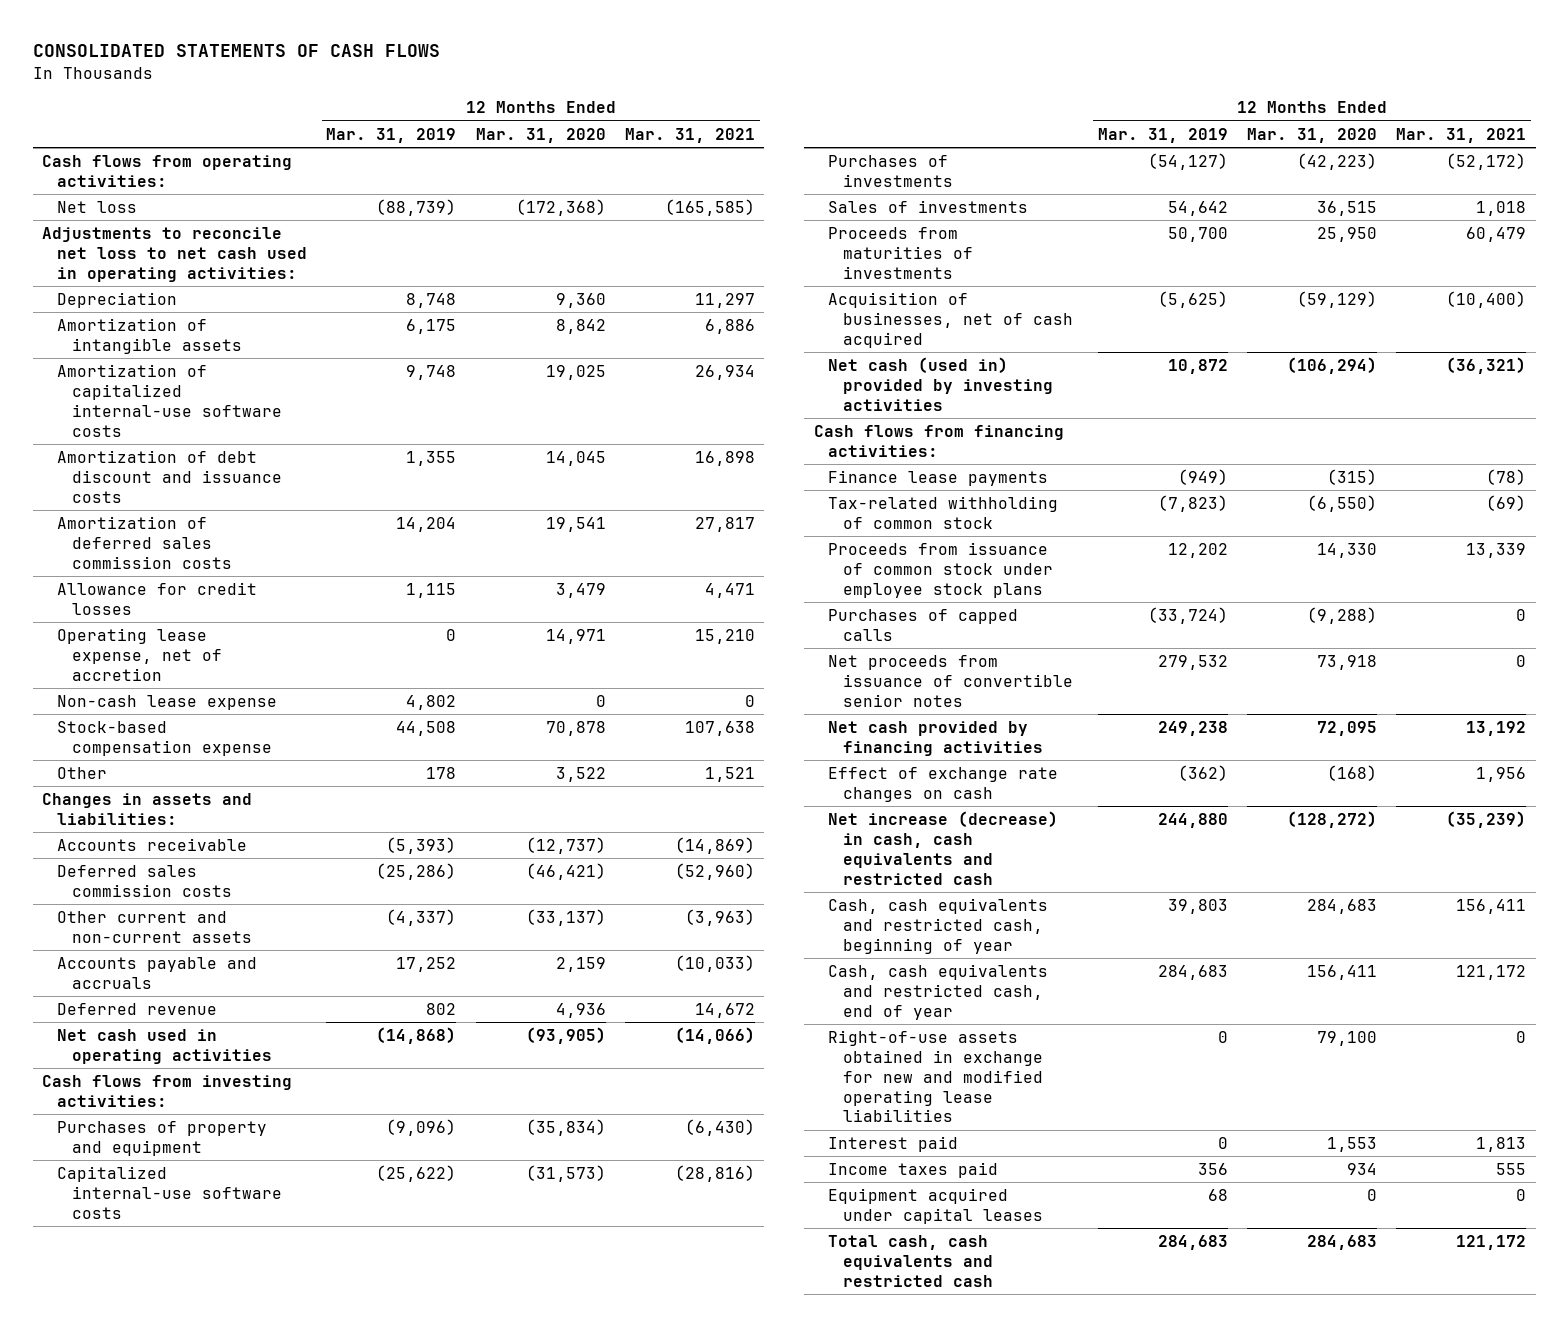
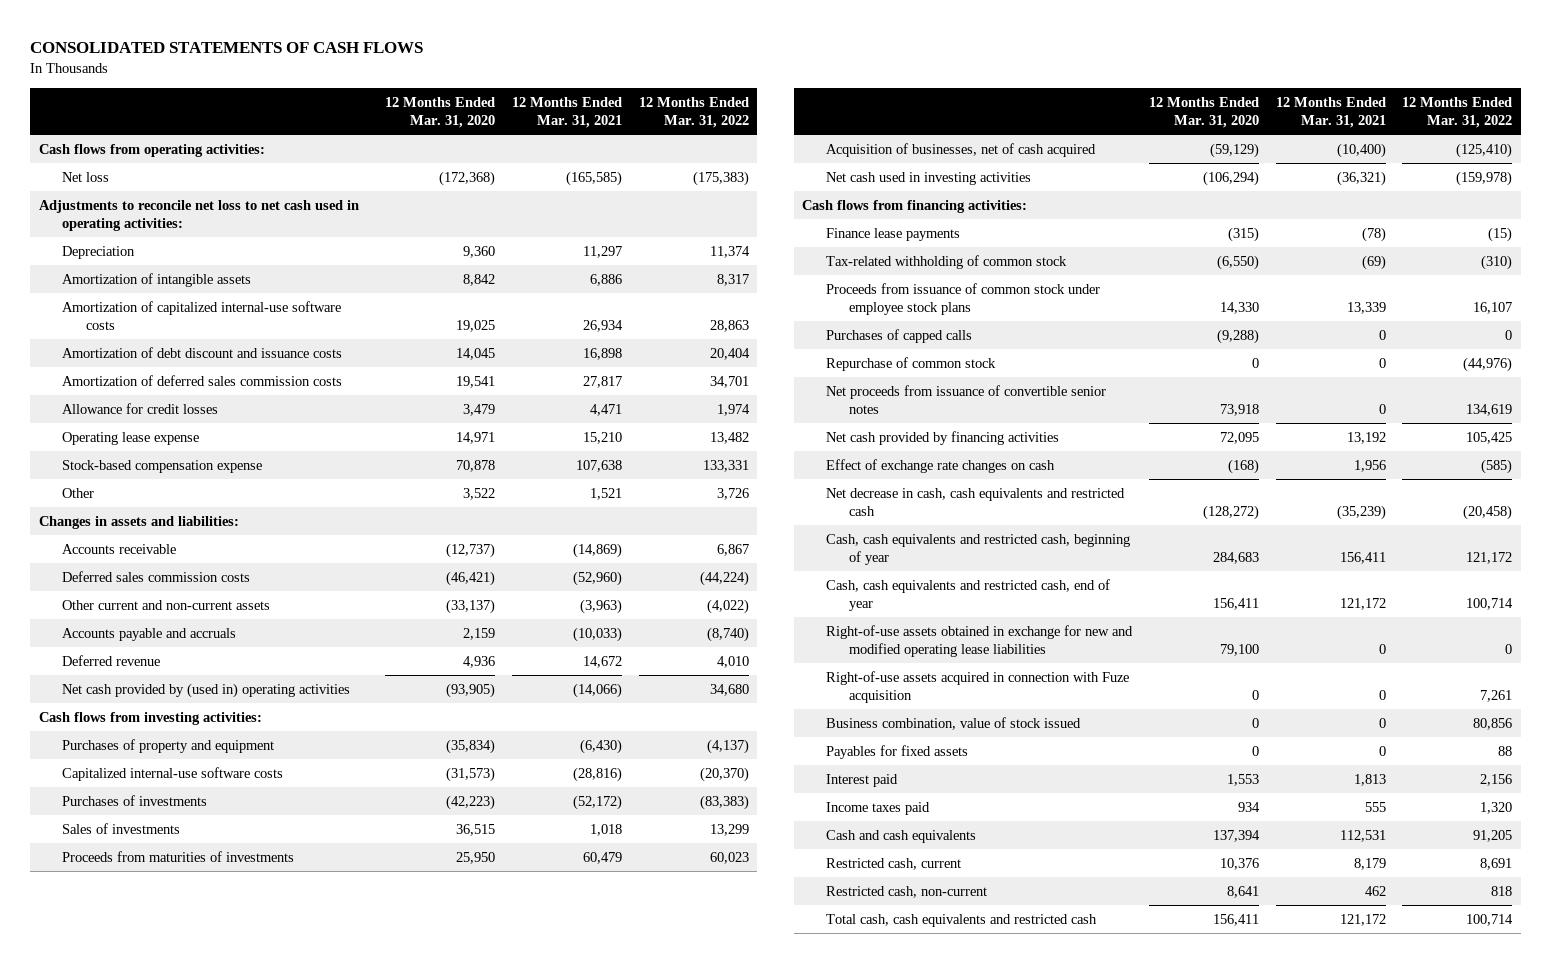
- | 12 Months Ended Mar. 31, 2019 | 12 Months Ended Mar. 31, 2020 | 12 Months Ended Mar. 31, 2021
+ | 12 Months Ended Mar. 31, 2020 | 12 Months Ended Mar. 31, 2021 | 12 Months Ended Mar. 31, 2022
- Operating lease expense, net of accretion | 0 | 14,971 | 15,210
- Non-cash lease expense | 4,802 | 0 | 0
+ Operating lease expense | 14,971 | 15,210 | 13,482
- Net cash used in operating activities | (14,868) | (93,905) | (14,066)
+ Net cash provided by (used in) operating activities | (93,905) | (14,066) | 34,680
- Net cash (used in) provided by investing activities | 10,872 | (106,294) | (36,321)
+ Net cash used in investing activities | (106,294) | (36,321) | (159,978)
+ Repurchase of common stock | 0 | 0 | (44,976)
- Net increase (decrease) in cash, cash equivalents and restricted cash | 244,880 | (128,272) | (35,239)
+ Net decrease in cash, cash equivalents and restricted cash | (128,272) | (35,239) | (20,458)
+ Right-of-use assets acquired in connection with Fuze acquisition | 0 | 0 | 7,261
+ Business combination, value of stock issued | 0 | 0 | 80,856
+ Payables for fixed assets | 0 | 0 | 88
- Equipment acquired under capital leases | 68 | 0 | 0
- Total cash, cash equivalents and restricted cash | 284,683 | 284,683 | 121,172
+ Cash and cash equivalents | 137,394 | 112,531 | 91,205
+ Restricted cash, current | 10,376 | 8,179 | 8,691
+ Restricted cash, non-current | 8,641 | 462 | 818
+ Total cash, cash equivalents and restricted cash | 156,411 | 121,172 | 100,714

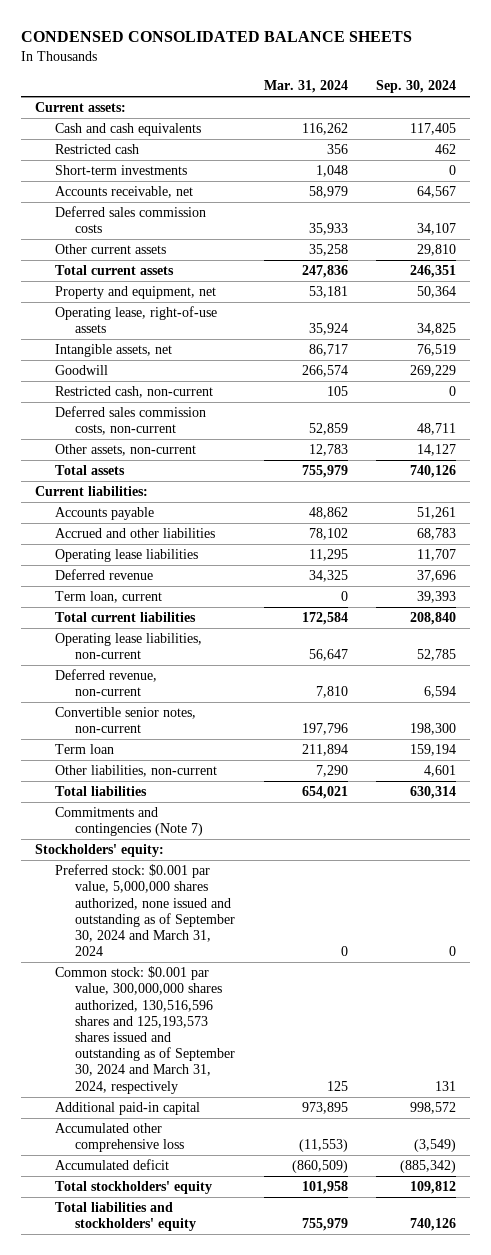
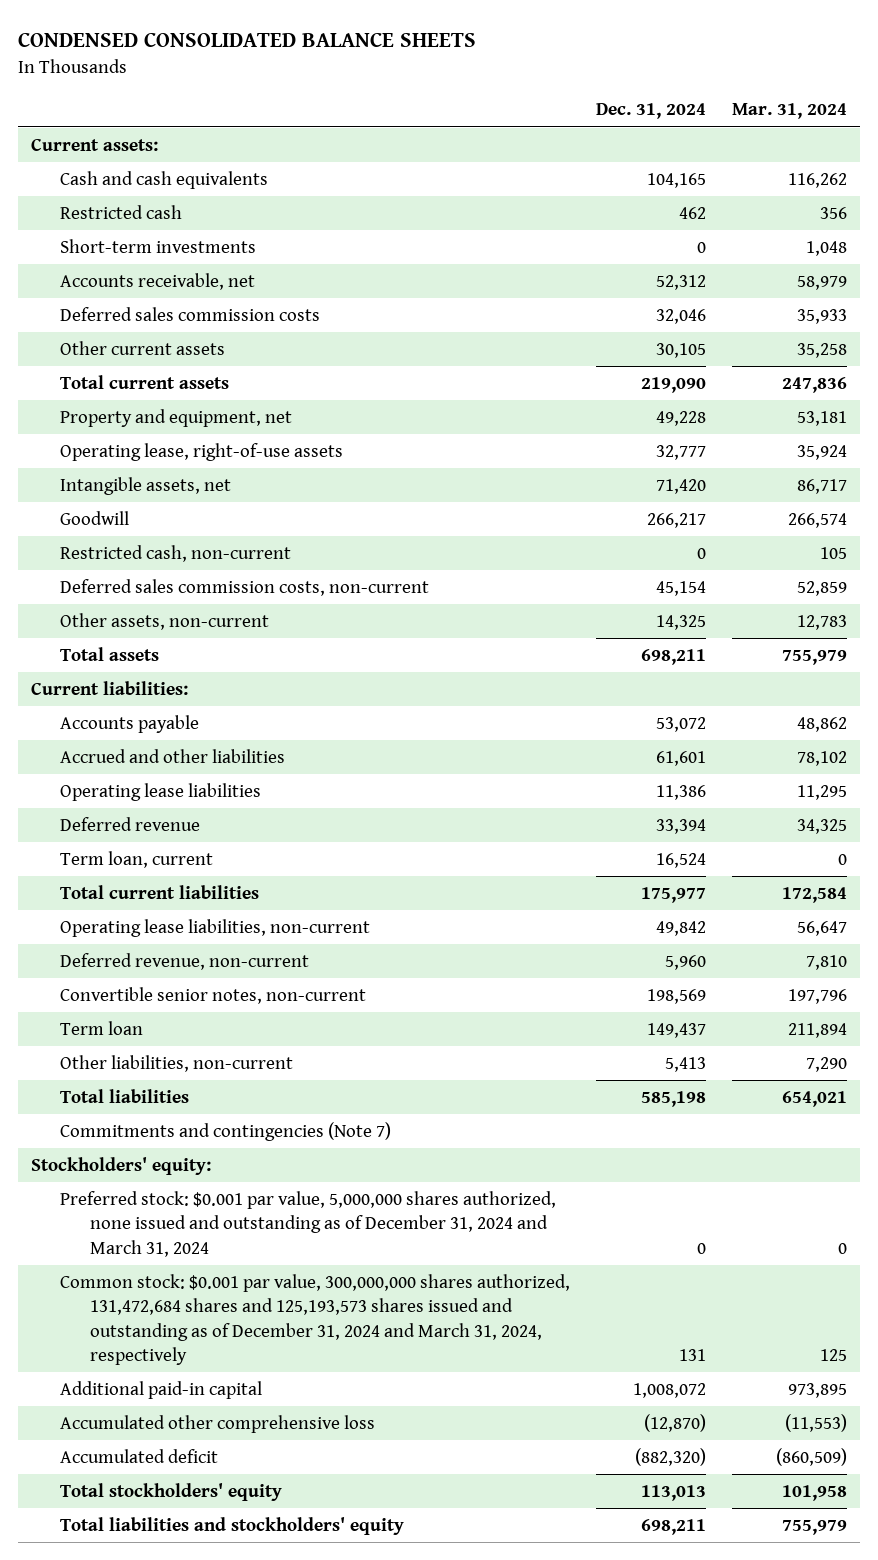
- | Mar. 31, 2024 | Sep. 30, 2024
+ | Dec. 31, 2024 | Mar. 31, 2024
- Preferred stock: $0.001 par value, 5,000,000 shares authorized, none issued and outstanding as of September 30, 2024 and March 31, 2024 | 0 | 0
- Common stock: $0.001 par value, 300,000,000 shares authorized, 130,516,596 shares and 125,193,573 shares issued and outstanding as of September 30, 2024 and March 31, 2024, respectively | 125 | 131
+ Preferred stock: $0.001 par value, 5,000,000 shares authorized, none issued and outstanding as of December 31, 2024 and March 31, 2024 | 0 | 0
+ Common stock: $0.001 par value, 300,000,000 shares authorized, 131,472,684 shares and 125,193,573 shares issued and outstanding as of December 31, 2024 and March 31, 2024, respectively | 131 | 125

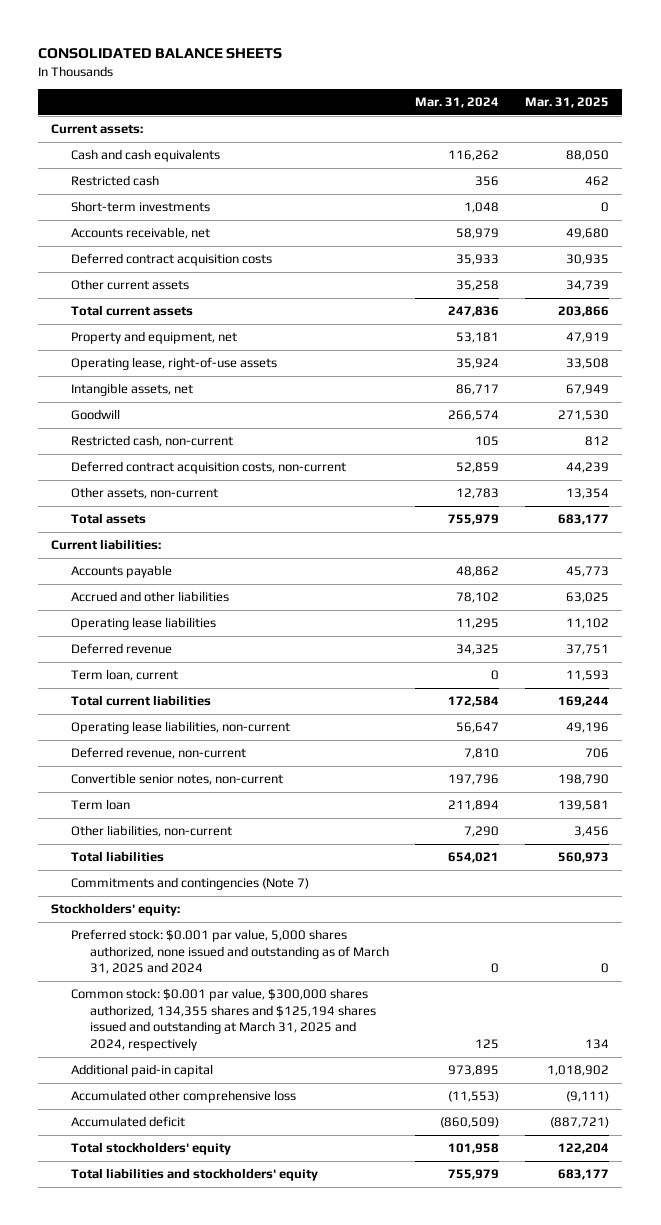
- CONDENSED CONSOLIDATED BALANCE SHEETS
+ CONSOLIDATED BALANCE SHEETS
- | Dec. 31, 2024 | Mar. 31, 2024
+ | Mar. 31, 2024 | Mar. 31, 2025
- Deferred sales commission costs | 32,046 | 35,933
+ Deferred contract acquisition costs | 35,933 | 30,935
- Deferred sales commission costs, non-current | 45,154 | 52,859
+ Deferred contract acquisition costs, non-current | 52,859 | 44,239
- Preferred stock: $0.001 par value, 5,000,000 shares authorized, none issued and outstanding as of December 31, 2024 and March 31, 2024 | 0 | 0
- Common stock: $0.001 par value, 300,000,000 shares authorized, 131,472,684 shares and 125,193,573 shares issued and outstanding as of December 31, 2024 and March 31, 2024, respectively | 131 | 125
+ Preferred stock: $0.001 par value, 5,000 shares authorized, none issued and outstanding as of March 31, 2025 and 2024 | 0 | 0
+ Common stock: $0.001 par value, $300,000 shares authorized, 134,355 shares and $125,194 shares issued and outstanding at March 31, 2025 and 2024, respectively | 125 | 134

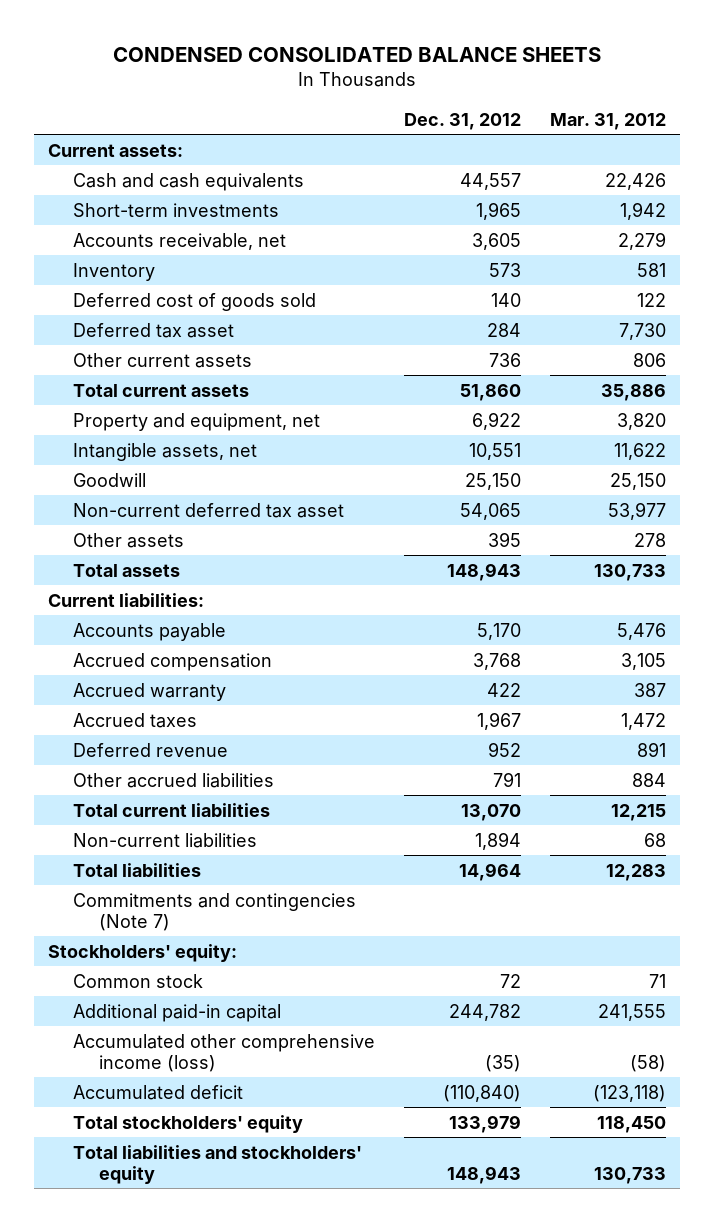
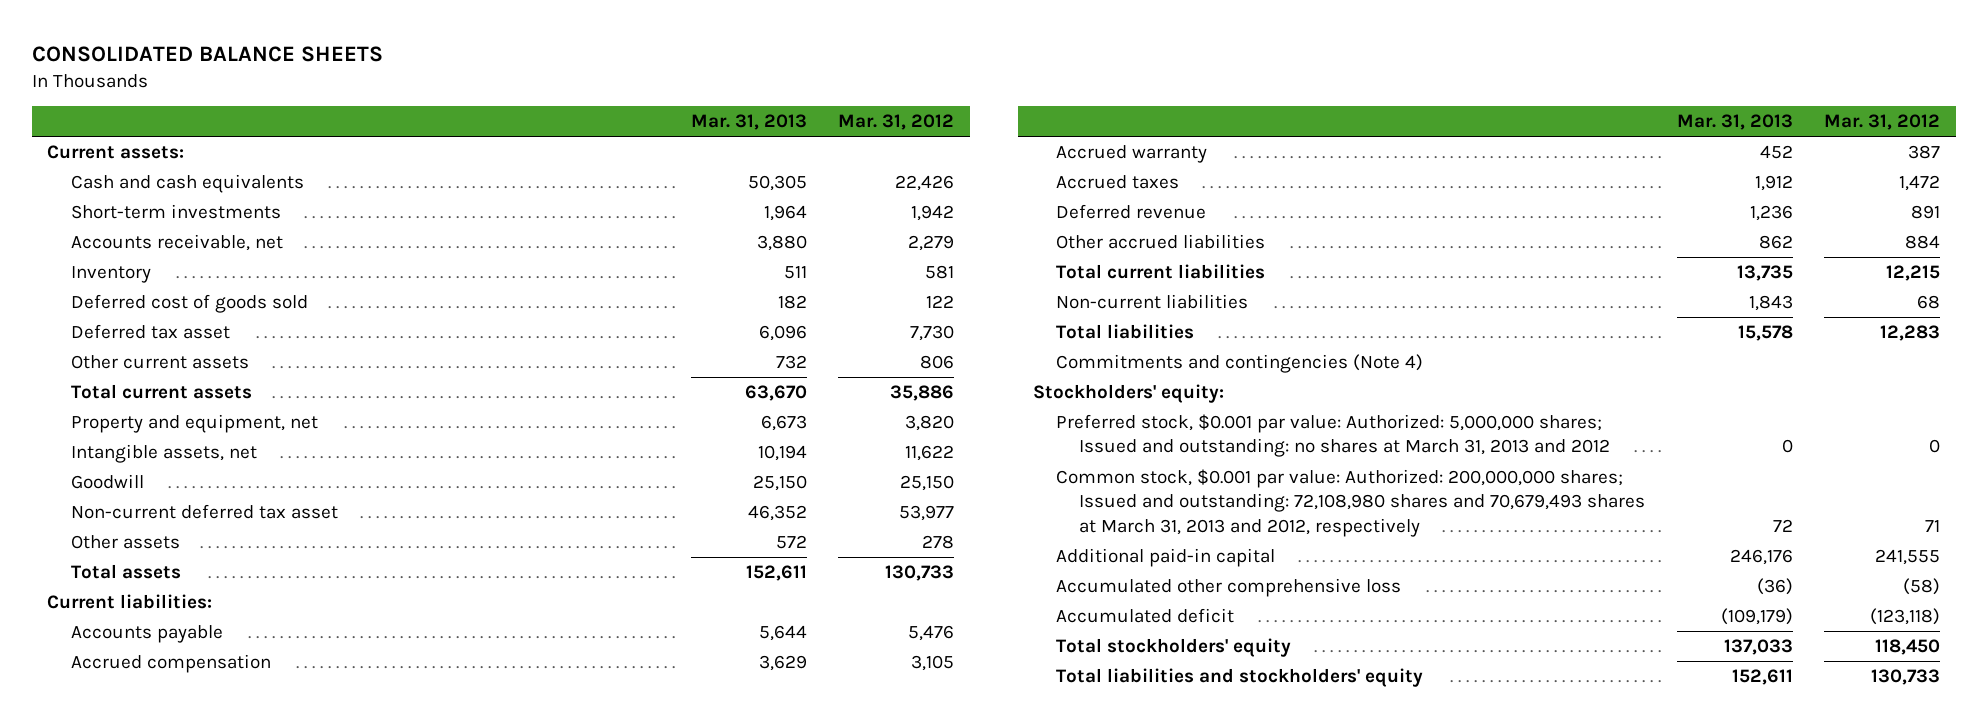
- CONDENSED CONSOLIDATED BALANCE SHEETS
+ CONSOLIDATED BALANCE SHEETS
- | Dec. 31, 2012 | Mar. 31, 2012
+ | Mar. 31, 2013 | Mar. 31, 2012
- Commitments and contingencies (Note 7)
+ Commitments and contingencies (Note 4)
- Common stock | 72 | 71
+ Preferred stock, $0.001 par value: Authorized: 5,000,000 shares; Issued and outstanding: no shares at March 31, 2013 and 2012 | 0 | 0
+ Common stock, $0.001 par value: Authorized: 200,000,000 shares; Issued and outstanding: 72,108,980 shares and 70,679,493 shares at March 31, 2013 and 2012, respectively | 72 | 71
- Accumulated other comprehensive income (loss) | (35) | (58)
+ Accumulated other comprehensive loss | (36) | (58)

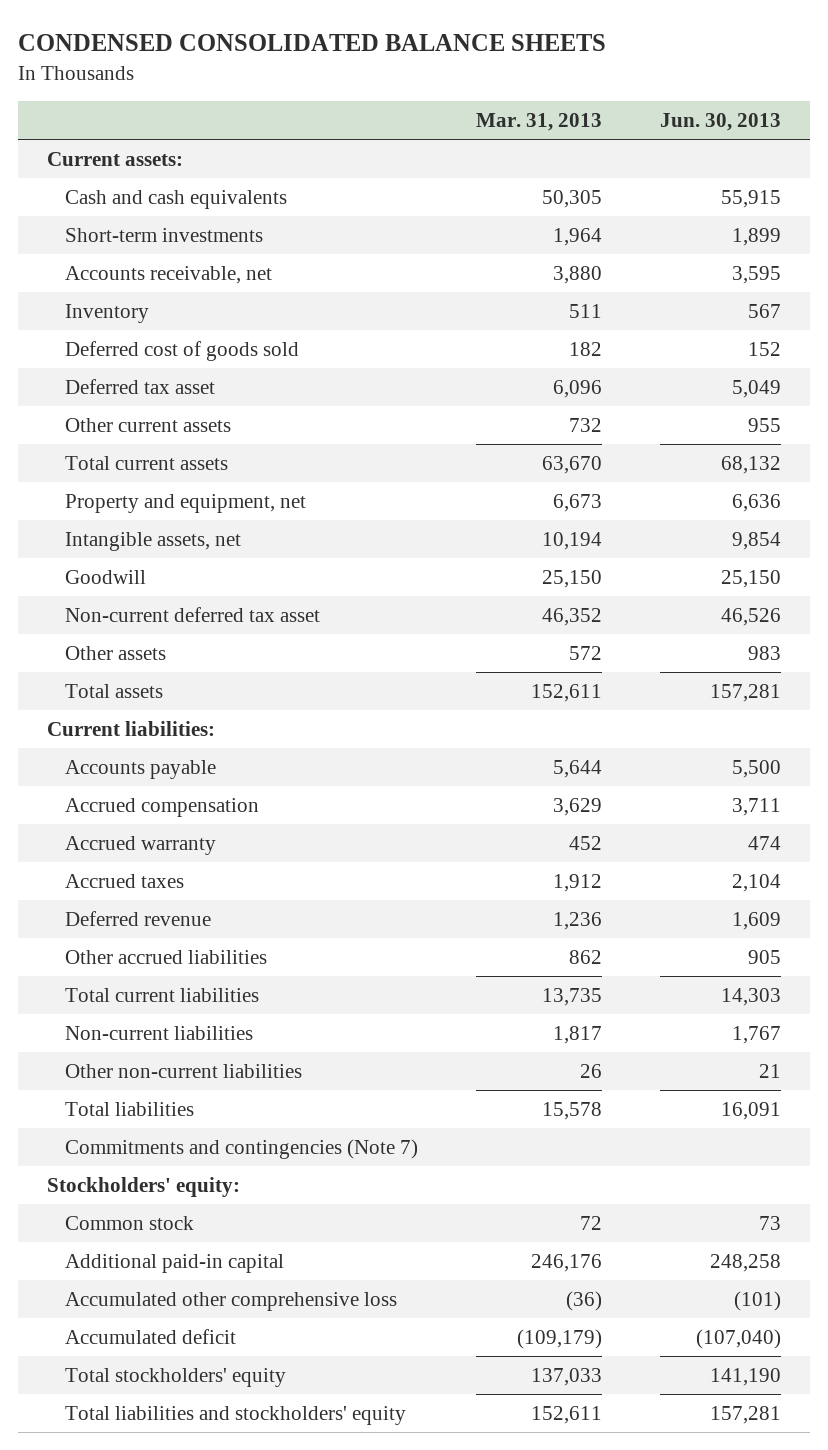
- CONSOLIDATED BALANCE SHEETS
+ CONDENSED CONSOLIDATED BALANCE SHEETS
- | Mar. 31, 2013 | Mar. 31, 2012
+ | Mar. 31, 2013 | Jun. 30, 2013
- Non-current liabilities | 1,843 | 68
+ Non-current liabilities | 1,817 | 1,767
+ Other non-current liabilities | 26 | 21
- Commitments and contingencies (Note 4)
+ Commitments and contingencies (Note 7)
- Preferred stock, $0.001 par value: Authorized: 5,000,000 shares; Issued and outstanding: no shares at March 31, 2013 and 2012 | 0 | 0
- Common stock, $0.001 par value: Authorized: 200,000,000 shares; Issued and outstanding: 72,108,980 shares and 70,679,493 shares at March 31, 2013 and 2012, respectively | 72 | 71
+ Common stock | 72 | 73

